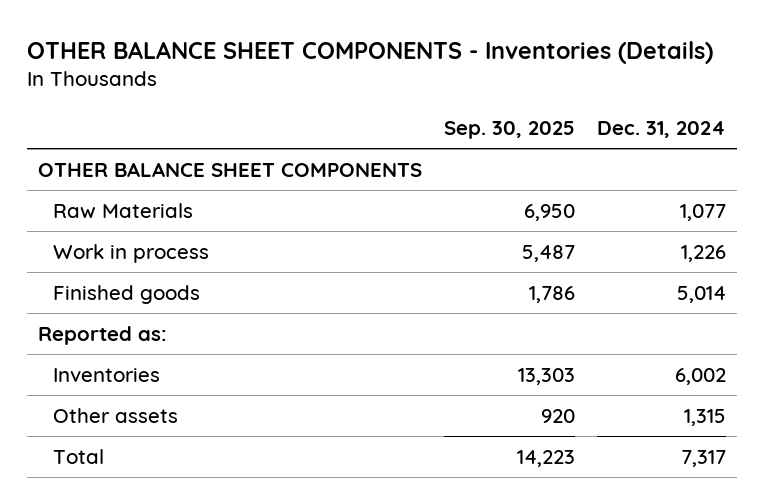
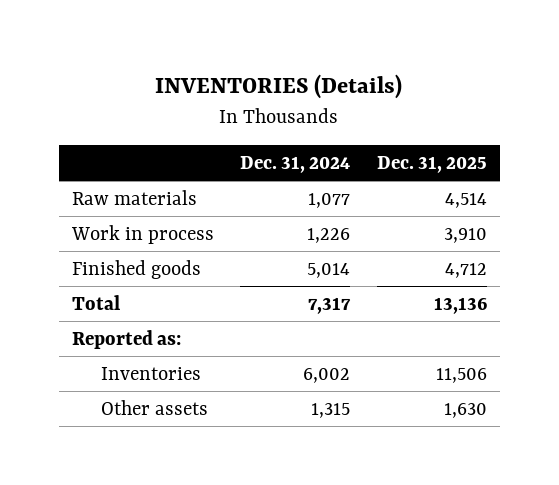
- OTHER BALANCE SHEET COMPONENTS - Inventories (Details)
+ INVENTORIES (Details)
- | Sep. 30, 2025 | Dec. 31, 2024
+ | Dec. 31, 2024 | Dec. 31, 2025
- OTHER BALANCE SHEET COMPONENTS
- Raw Materials | 6,950 | 1,077
+ Raw materials | 1,077 | 4,514
moved up: Total | 7,317 | 13,136

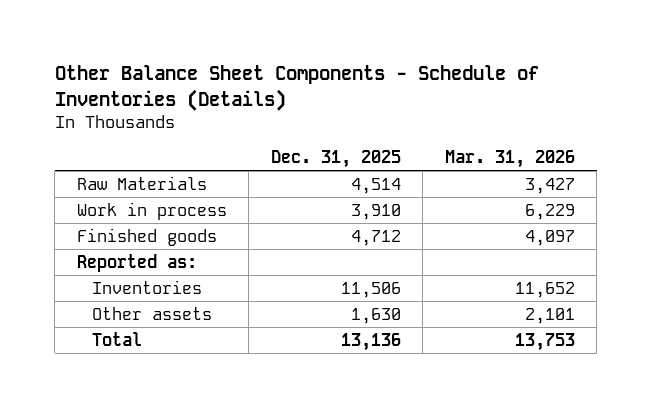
- INVENTORIES (Details)
+ Other Balance Sheet Components - Schedule of Inventories (Details)
- | Dec. 31, 2024 | Dec. 31, 2025
+ | Dec. 31, 2025 | Mar. 31, 2026
- Raw materials | 1,077 | 4,514
+ Raw Materials | 4,514 | 3,427
moved down: Total | 13,136 | 13,753

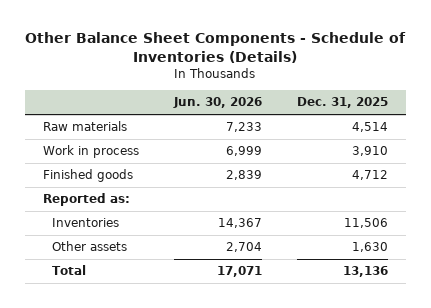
- | Dec. 31, 2025 | Mar. 31, 2026
+ | Jun. 30, 2026 | Dec. 31, 2025
- Raw Materials | 4,514 | 3,427
+ Raw materials | 7,233 | 4,514

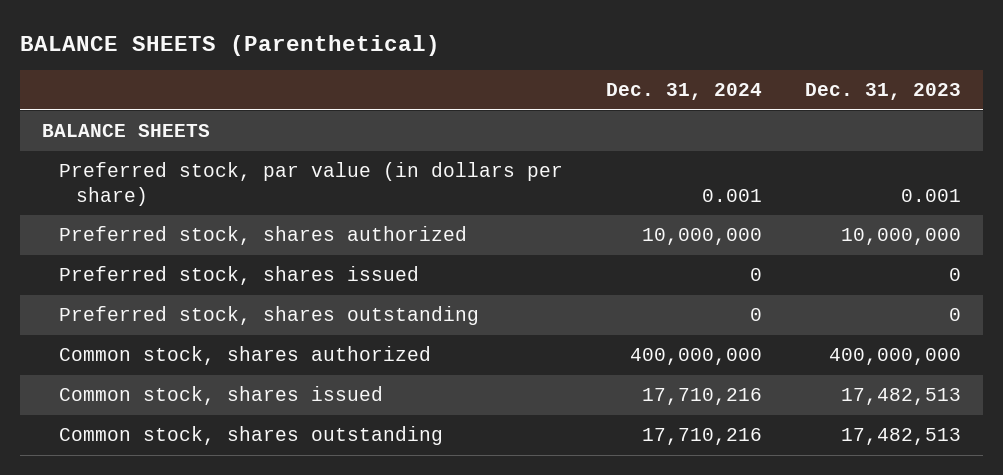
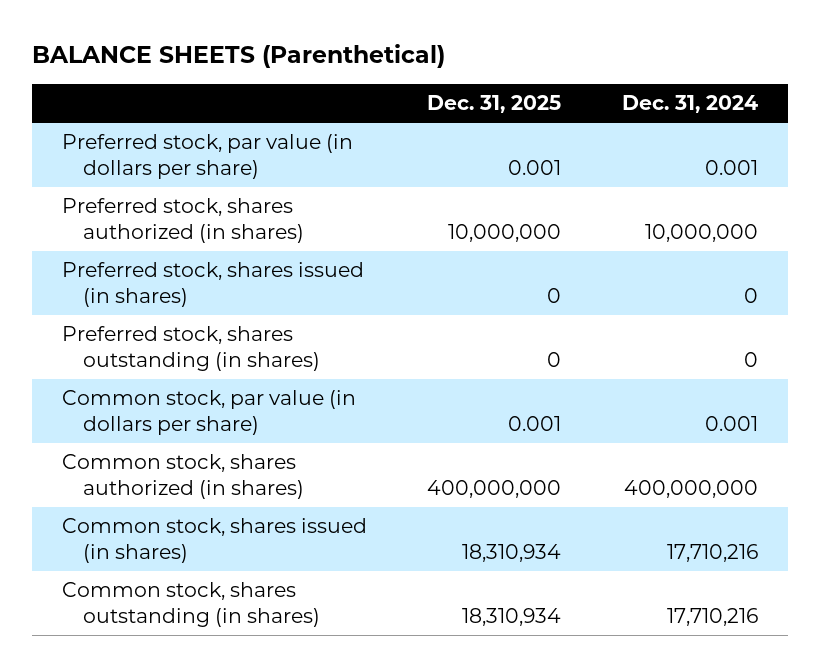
- | Dec. 31, 2024 | Dec. 31, 2023
+ | Dec. 31, 2025 | Dec. 31, 2024
- BALANCE SHEETS
- Preferred stock, shares authorized | 10,000,000 | 10,000,000
- Preferred stock, shares issued | 0 | 0
- Preferred stock, shares outstanding | 0 | 0
- Common stock, shares authorized | 400,000,000 | 400,000,000
- Common stock, shares issued | 17,710,216 | 17,482,513
- Common stock, shares outstanding | 17,710,216 | 17,482,513
+ Preferred stock, shares authorized (in shares) | 10,000,000 | 10,000,000
+ Preferred stock, shares issued (in shares) | 0 | 0
+ Preferred stock, shares outstanding (in shares) | 0 | 0
+ Common stock, par value (in dollars per share) | 0.001 | 0.001
+ Common stock, shares authorized (in shares) | 400,000,000 | 400,000,000
+ Common stock, shares issued (in shares) | 18,310,934 | 17,710,216
+ Common stock, shares outstanding (in shares) | 18,310,934 | 17,710,216

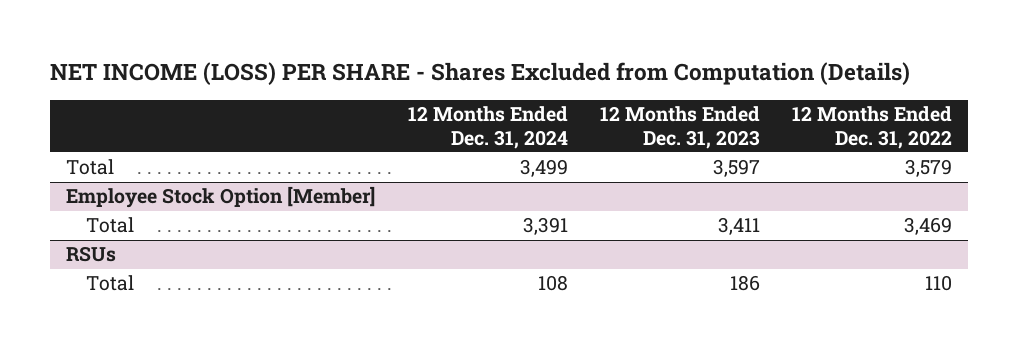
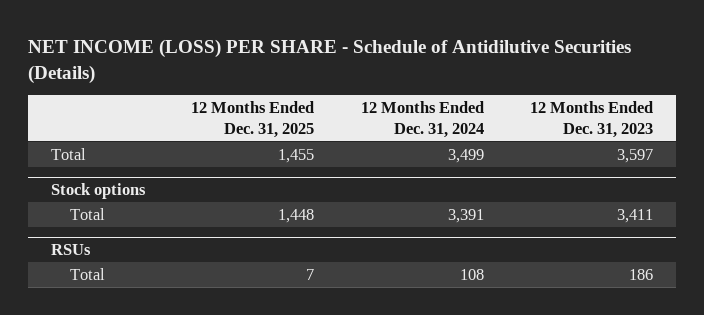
- NET INCOME (LOSS) PER SHARE - Shares Excluded from Computation (Details)
+ NET INCOME (LOSS) PER SHARE - Schedule of Antidilutive Securities (Details)
- | 12 Months Ended Dec. 31, 2024 | 12 Months Ended Dec. 31, 2023 | 12 Months Ended Dec. 31, 2022
+ | 12 Months Ended Dec. 31, 2025 | 12 Months Ended Dec. 31, 2024 | 12 Months Ended Dec. 31, 2023
- Employee Stock Option [Member]
+ Stock options

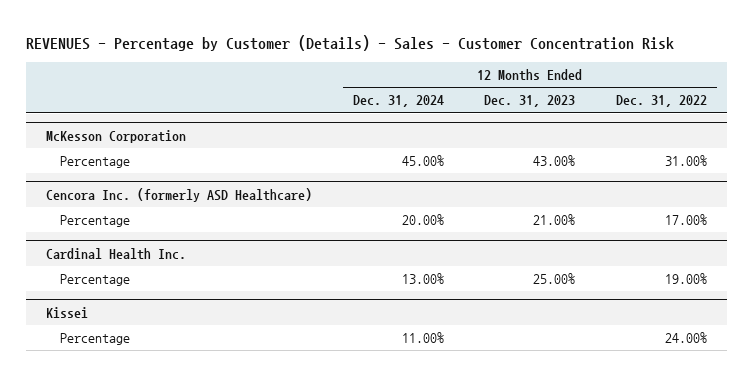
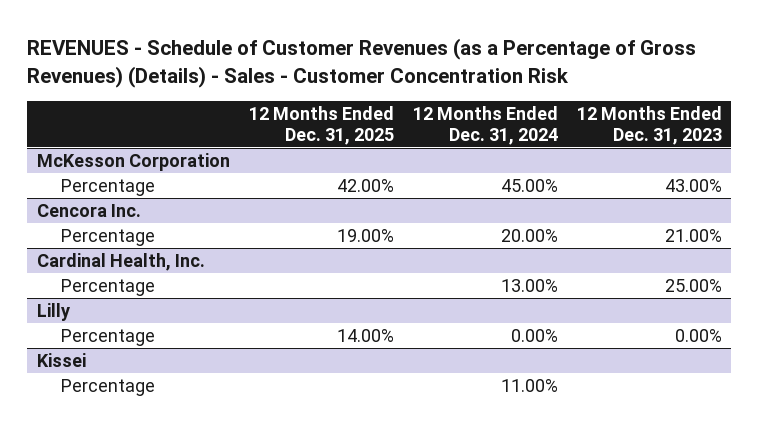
- REVENUES - Percentage by Customer (Details) - Sales - Customer Concentration Risk
+ REVENUES - Schedule of Customer Revenues (as a Percentage of Gross Revenues) (Details) - Sales - Customer Concentration Risk
- | 12 Months Ended Dec. 31, 2024 | 12 Months Ended Dec. 31, 2023 | 12 Months Ended Dec. 31, 2022
+ | 12 Months Ended Dec. 31, 2025 | 12 Months Ended Dec. 31, 2024 | 12 Months Ended Dec. 31, 2023
- Cencora Inc. (formerly ASD Healthcare)
+ Cencora Inc.
- Cardinal Health Inc.
+ Cardinal Health, Inc.
+ Lilly
+ Percentage | 14.00% | 0.00% | 0.00%

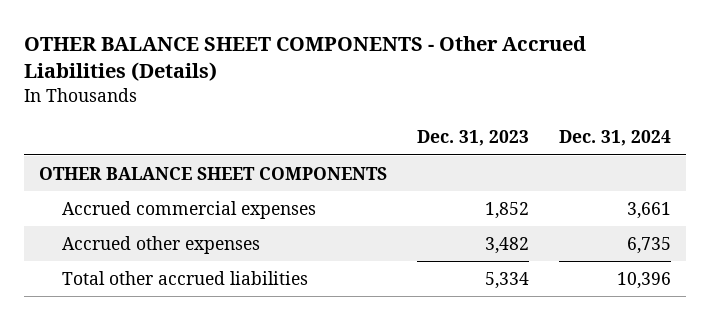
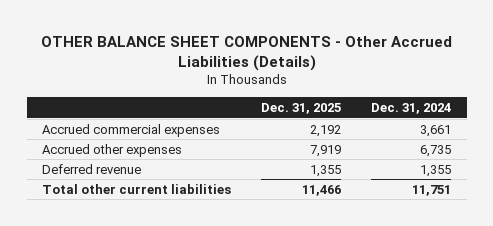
- | Dec. 31, 2023 | Dec. 31, 2024
+ | Dec. 31, 2025 | Dec. 31, 2024
- OTHER BALANCE SHEET COMPONENTS
- Total other accrued liabilities | 5,334 | 10,396
+ Deferred revenue | 1,355 | 1,355
+ Total other current liabilities | 11,466 | 11,751

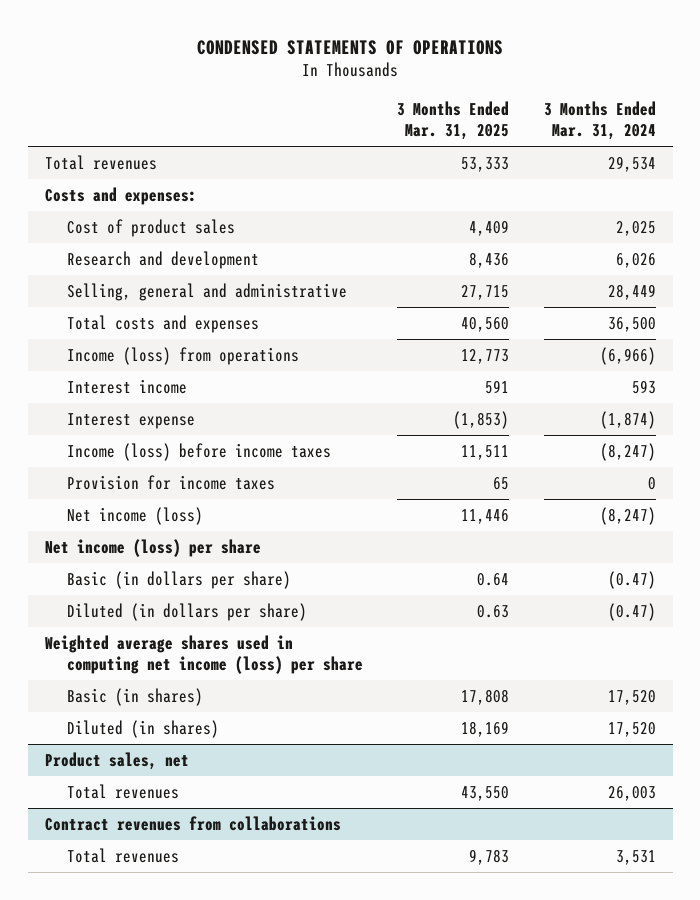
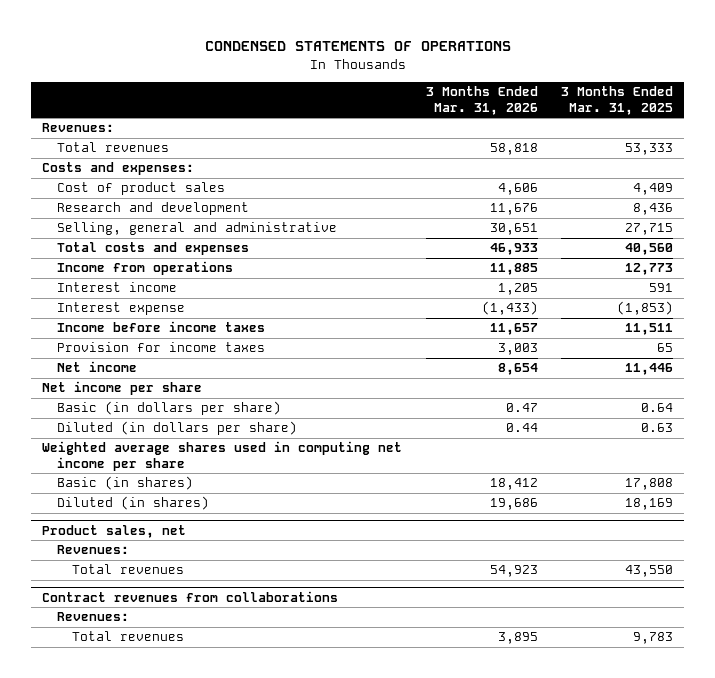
- | 3 Months Ended Mar. 31, 2025 | 3 Months Ended Mar. 31, 2024
+ | 3 Months Ended Mar. 31, 2026 | 3 Months Ended Mar. 31, 2025
+ Revenues:
- Income (loss) from operations | 12,773 | (6,966)
+ Income from operations | 11,885 | 12,773
- Income (loss) before income taxes | 11,511 | (8,247)
+ Income before income taxes | 11,657 | 11,511
- Net income (loss) | 11,446 | (8,247)
- Net income (loss) per share
+ Net income | 8,654 | 11,446
+ Net income per share
- Weighted average shares used in computing net income (loss) per share
+ Weighted average shares used in computing net income per share
@ Product sales, net
+ Revenues:
@ Contract revenues from collaborations
+ Revenues:

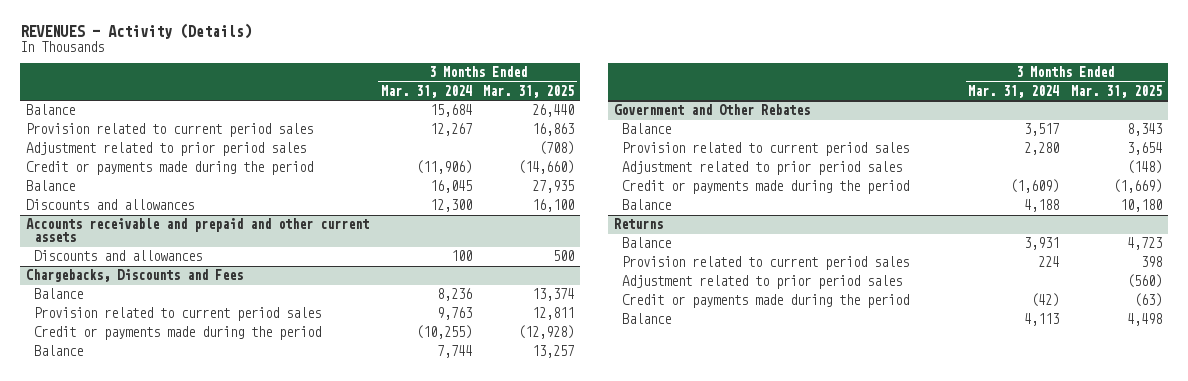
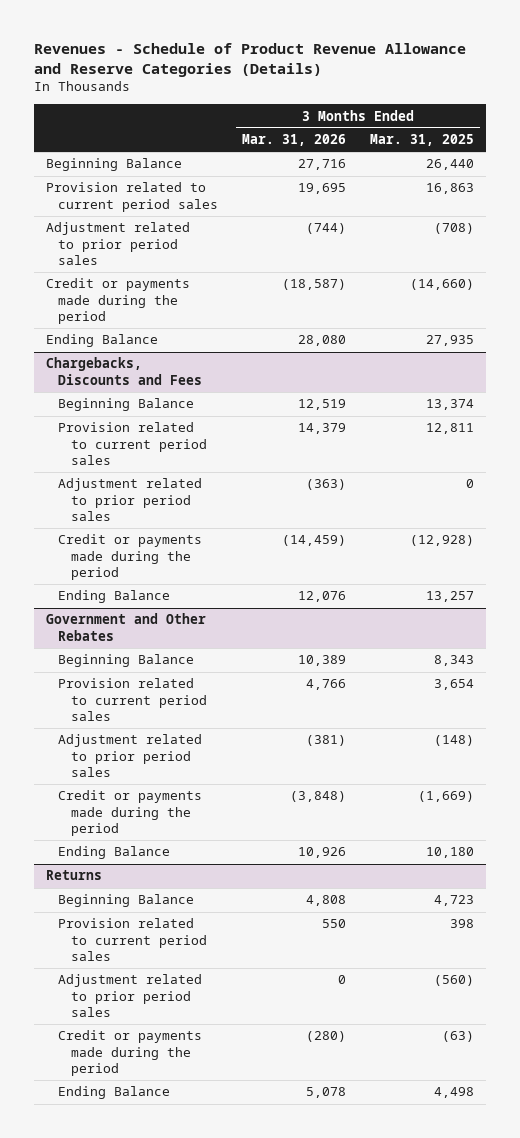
- REVENUES - Activity (Details)
+ Revenues - Schedule of Product Revenue Allowance and Reserve Categories (Details)
- | 3 Months Ended Mar. 31, 2024 | 3 Months Ended Mar. 31, 2025
+ | 3 Months Ended Mar. 31, 2026 | 3 Months Ended Mar. 31, 2025
- Balance | 15,684 | 26,440
+ Beginning Balance | 27,716 | 26,440
- Balance | 16,045 | 27,935
- Discounts and allowances | 12,300 | 16,100
- Accounts receivable and prepaid and other current assets
- Discounts and allowances | 100 | 500
+ Ending Balance | 28,080 | 27,935
@ Chargebacks, Discounts and Fees
- Balance | 8,236 | 13,374
+ Beginning Balance | 12,519 | 13,374
+ Adjustment related to prior period sales | (363) | 0
- Balance | 7,744 | 13,257
+ Ending Balance | 12,076 | 13,257
@ Government and Other Rebates
- Balance | 3,517 | 8,343
+ Beginning Balance | 10,389 | 8,343
- Balance | 4,188 | 10,180
+ Ending Balance | 10,926 | 10,180
@ Returns
- Balance | 3,931 | 4,723
+ Beginning Balance | 4,808 | 4,723
- Balance | 4,113 | 4,498
+ Ending Balance | 5,078 | 4,498

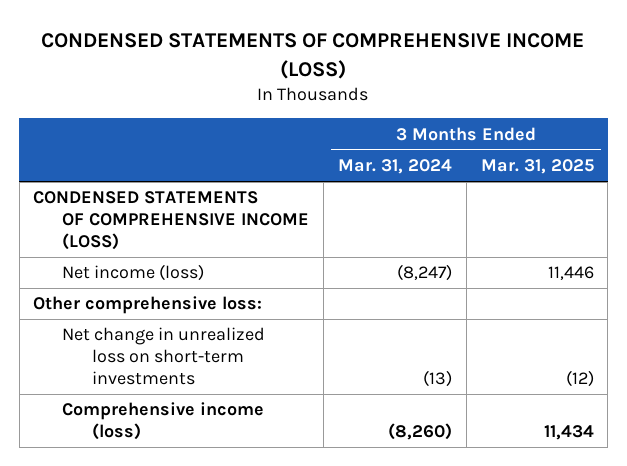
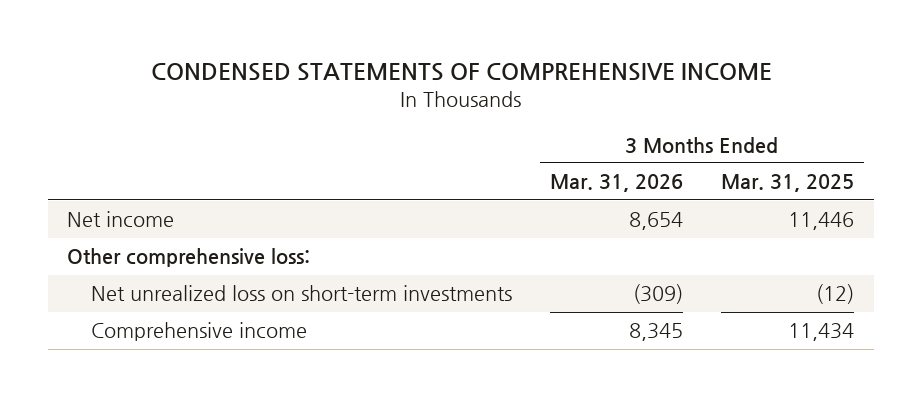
- CONDENSED STATEMENTS OF COMPREHENSIVE INCOME (LOSS)
+ CONDENSED STATEMENTS OF COMPREHENSIVE INCOME
- | 3 Months Ended Mar. 31, 2024 | 3 Months Ended Mar. 31, 2025
+ | 3 Months Ended Mar. 31, 2026 | 3 Months Ended Mar. 31, 2025
- CONDENSED STATEMENTS OF COMPREHENSIVE INCOME (LOSS)
- Net income (loss) | (8,247) | 11,446
+ Net income | 8,654 | 11,446
- Net change in unrealized loss on short-term investments | (13) | (12)
- Comprehensive income (loss) | (8,260) | 11,434
+ Net unrealized loss on short-term investments | (309) | (12)
+ Comprehensive income | 8,345 | 11,434

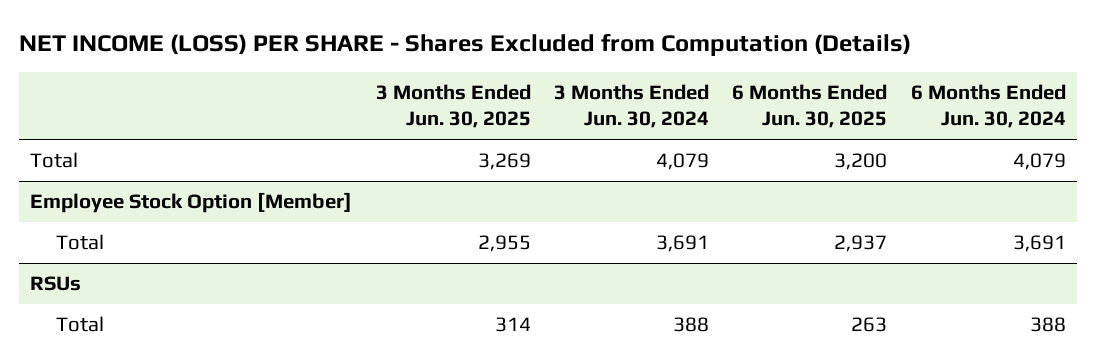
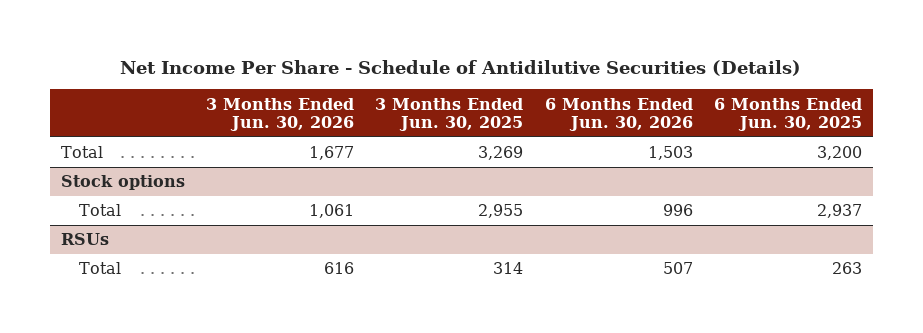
- NET INCOME (LOSS) PER SHARE - Shares Excluded from Computation (Details)
+ Net Income Per Share - Schedule of Antidilutive Securities (Details)
- | 3 Months Ended Jun. 30, 2025 | 3 Months Ended Jun. 30, 2024 | 6 Months Ended Jun. 30, 2025 | 6 Months Ended Jun. 30, 2024
+ | 3 Months Ended Jun. 30, 2026 | 3 Months Ended Jun. 30, 2025 | 6 Months Ended Jun. 30, 2026 | 6 Months Ended Jun. 30, 2025
- Employee Stock Option [Member]
+ Stock options

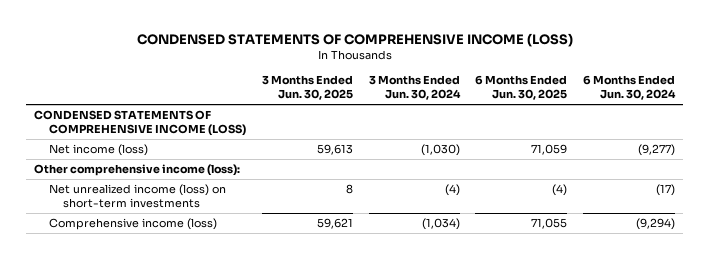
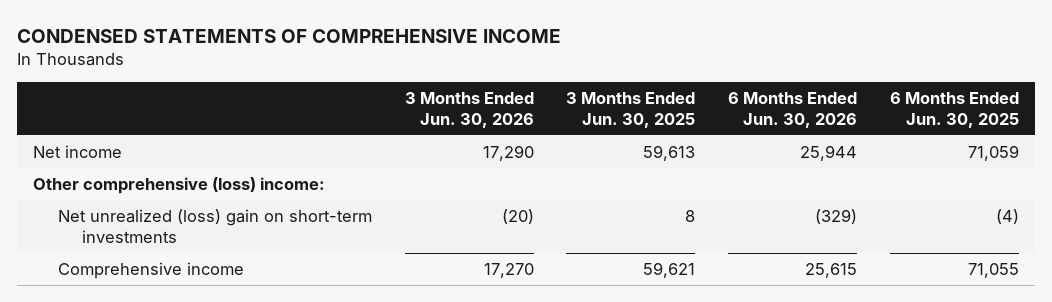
- CONDENSED STATEMENTS OF COMPREHENSIVE INCOME (LOSS)
+ CONDENSED STATEMENTS OF COMPREHENSIVE INCOME
- | 3 Months Ended Jun. 30, 2025 | 3 Months Ended Jun. 30, 2024 | 6 Months Ended Jun. 30, 2025 | 6 Months Ended Jun. 30, 2024
+ | 3 Months Ended Jun. 30, 2026 | 3 Months Ended Jun. 30, 2025 | 6 Months Ended Jun. 30, 2026 | 6 Months Ended Jun. 30, 2025
- CONDENSED STATEMENTS OF COMPREHENSIVE INCOME (LOSS)
- Net income (loss) | 59,613 | (1,030) | 71,059 | (9,277)
- Other comprehensive income (loss):
- Net unrealized income (loss) on short-term investments | 8 | (4) | (4) | (17)
- Comprehensive income (loss) | 59,621 | (1,034) | 71,055 | (9,294)
+ Net income | 17,290 | 59,613 | 25,944 | 71,059
+ Other comprehensive (loss) income:
+ Net unrealized (loss) gain on short-term investments | (20) | 8 | (329) | (4)
+ Comprehensive income | 17,270 | 59,621 | 25,615 | 71,055

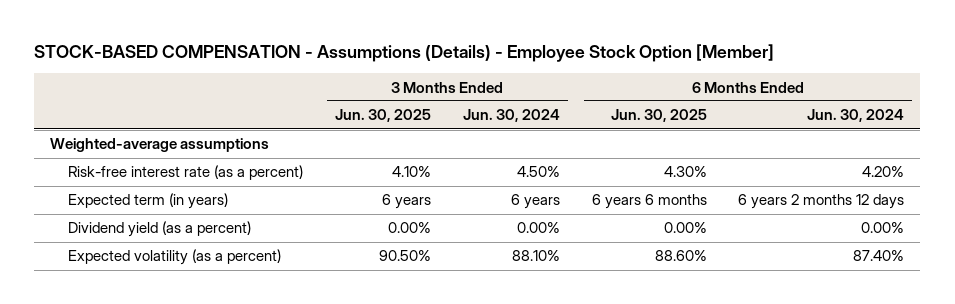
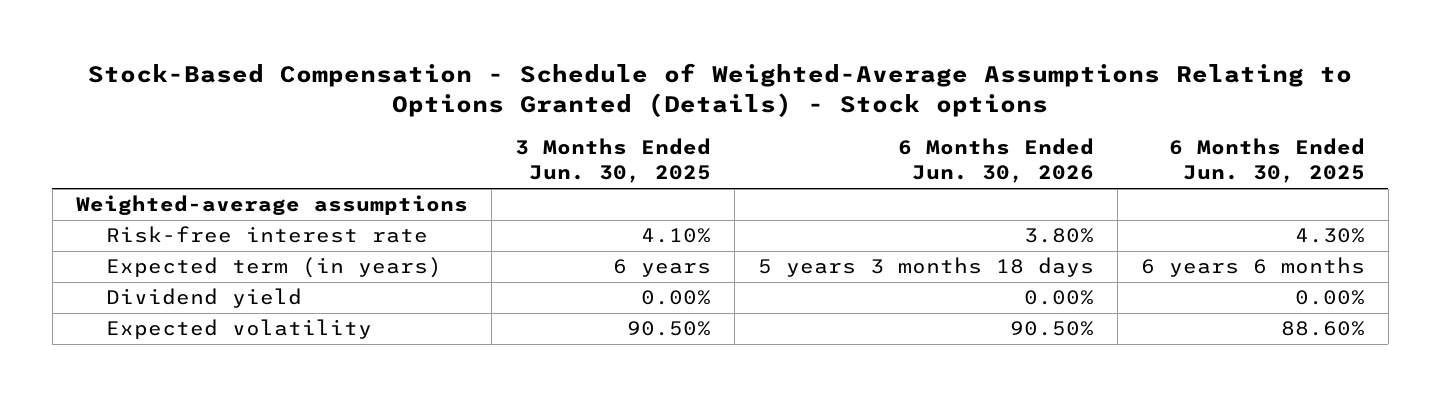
- STOCK-BASED COMPENSATION - Assumptions (Details) - Employee Stock Option [Member]
+ Stock-Based Compensation - Schedule of Weighted-Average Assumptions Relating to Options Granted (Details) - Stock options
- | 3 Months Ended Jun. 30, 2025 | 3 Months Ended Jun. 30, 2024 | 6 Months Ended Jun. 30, 2025 | 6 Months Ended Jun. 30, 2024
+ | 3 Months Ended Jun. 30, 2025 | 6 Months Ended Jun. 30, 2026 | 6 Months Ended Jun. 30, 2025
- Risk-free interest rate (as a percent) | 4.10% | 4.50% | 4.30% | 4.20%
+ Risk-free interest rate | 4.10% | 3.80% | 4.30%
- Dividend yield (as a percent) | 0.00% | 0.00% | 0.00% | 0.00%
- Expected volatility (as a percent) | 90.50% | 88.10% | 88.60% | 87.40%
+ Dividend yield | 0.00% | 0.00% | 0.00%
+ Expected volatility | 90.50% | 90.50% | 88.60%

